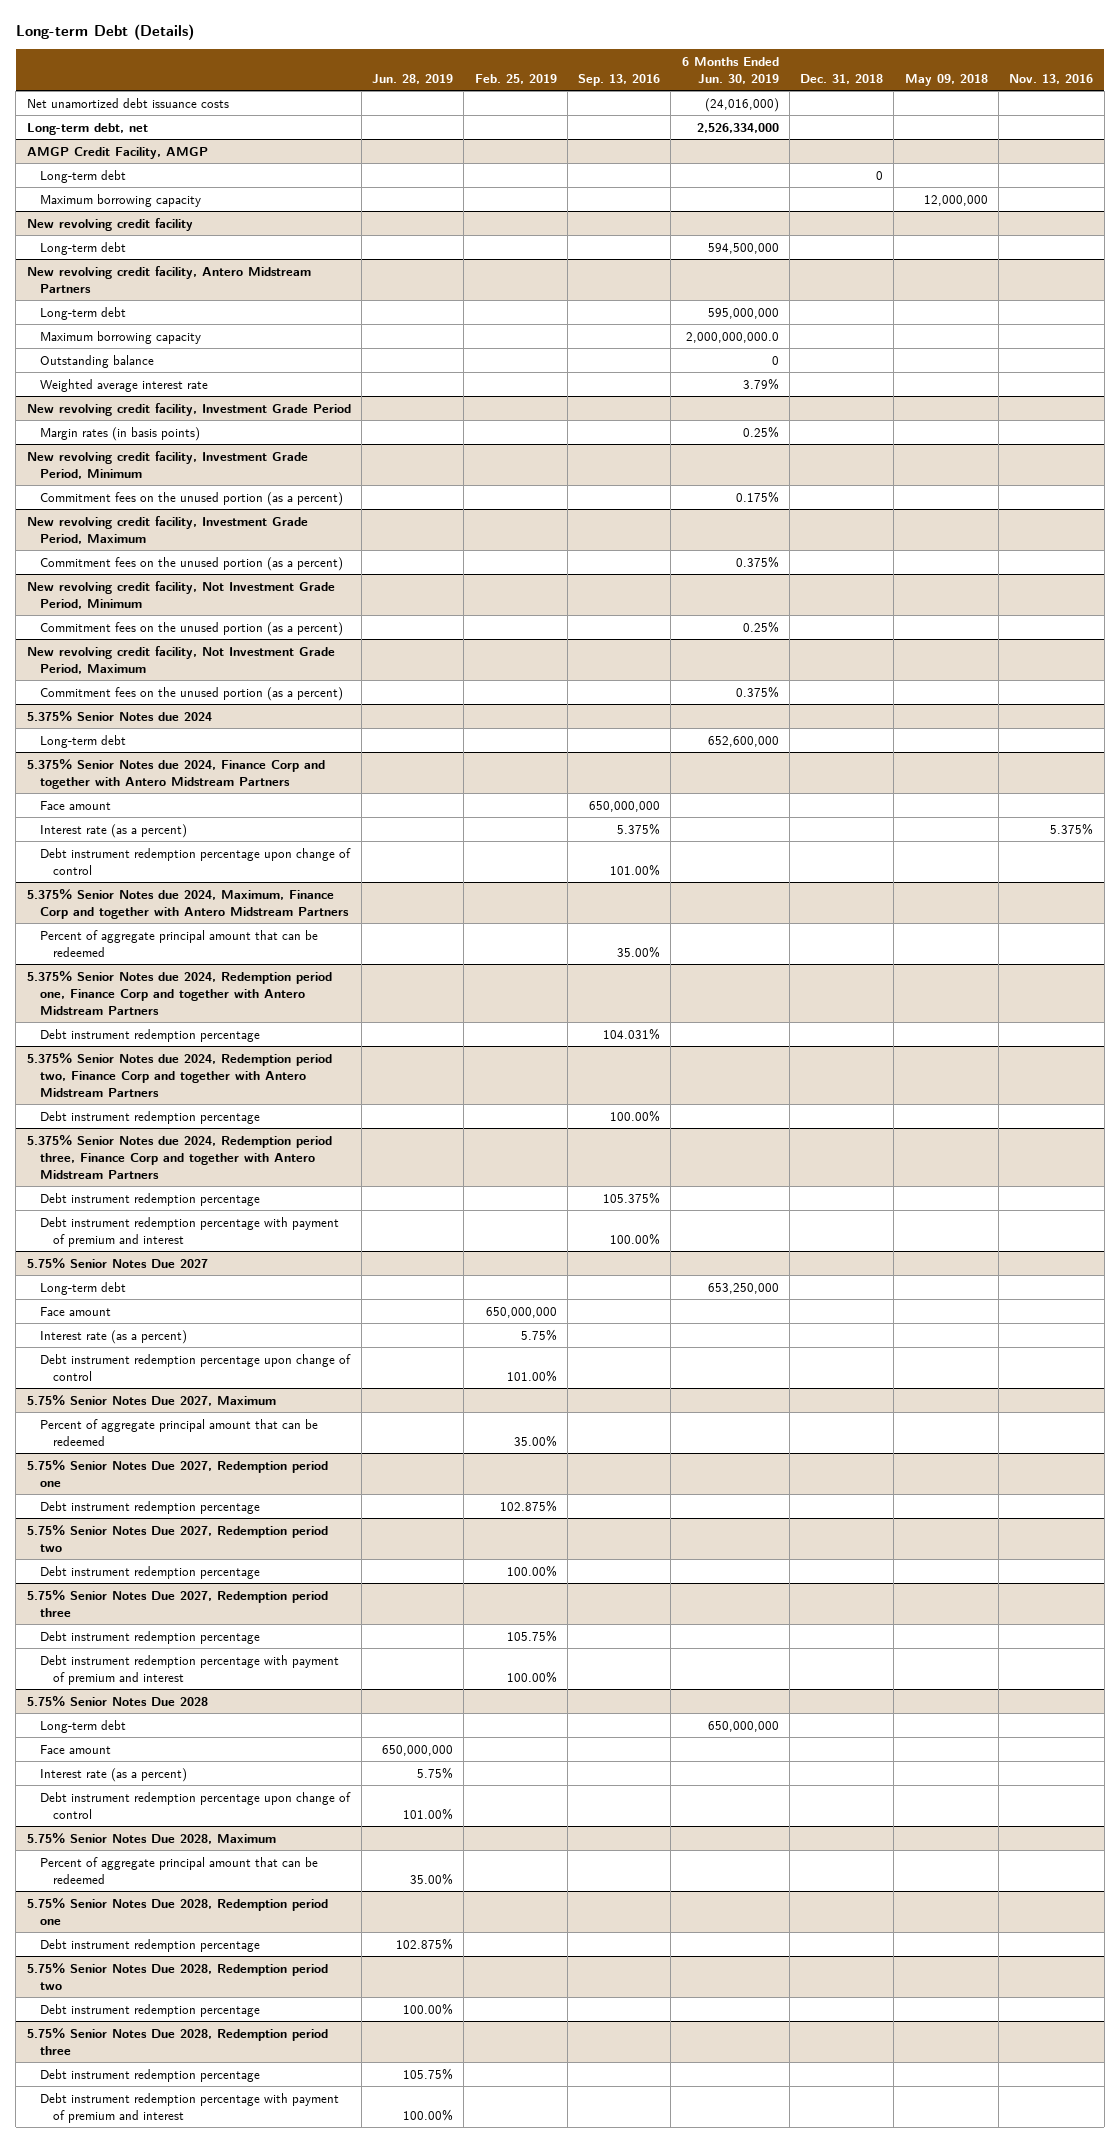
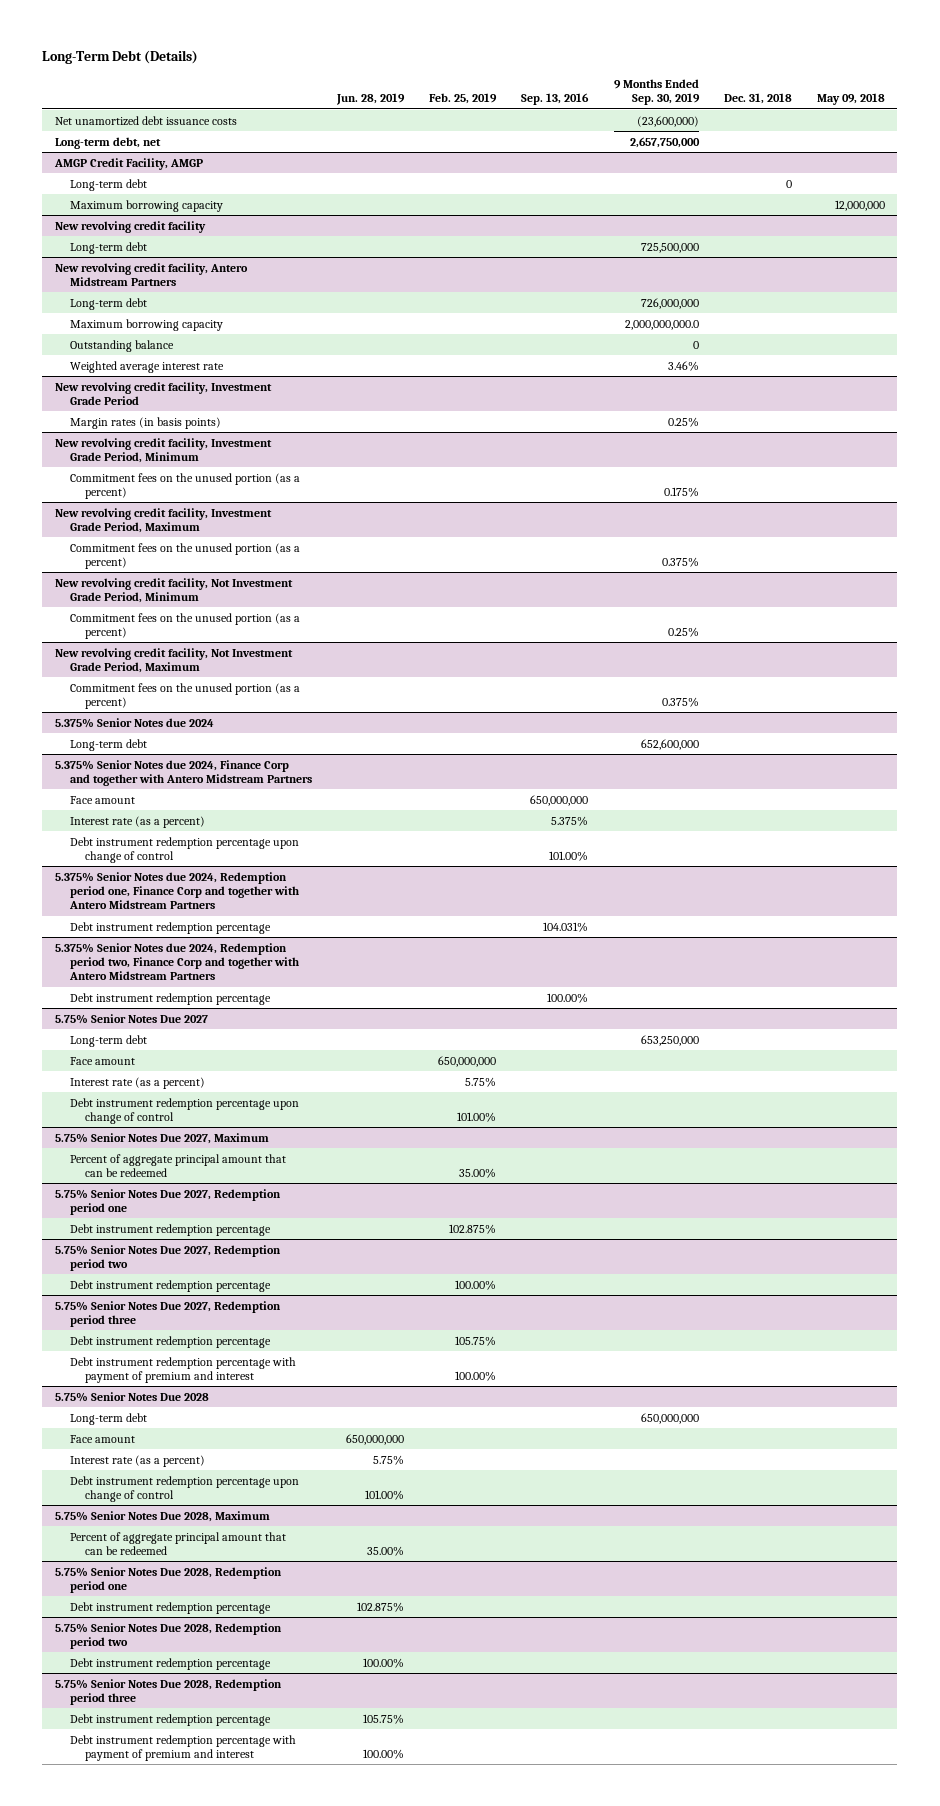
- Long-term Debt (Details)
+ Long-Term Debt (Details)
- | Jun. 28, 2019 | Feb. 25, 2019 | Sep. 13, 2016 | 6 Months Ended Jun. 30, 2019 | Dec. 31, 2018 | May 09, 2018 | Nov. 13, 2016
+ | Jun. 28, 2019 | Feb. 25, 2019 | Sep. 13, 2016 | 9 Months Ended Sep. 30, 2019 | Dec. 31, 2018 | May 09, 2018
- 5.375% Senior Notes due 2024, Maximum, Finance Corp and together with Antero Midstream Partners
- Percent of aggregate principal amount that can be redeemed | | | 35.00% | | | |
- 5.375% Senior Notes due 2024, Redemption period three, Finance Corp and together with Antero Midstream Partners
- Debt instrument redemption percentage | | | 105.375% | | | |
- Debt instrument redemption percentage with payment of premium and interest | | | 100.00% | | | |

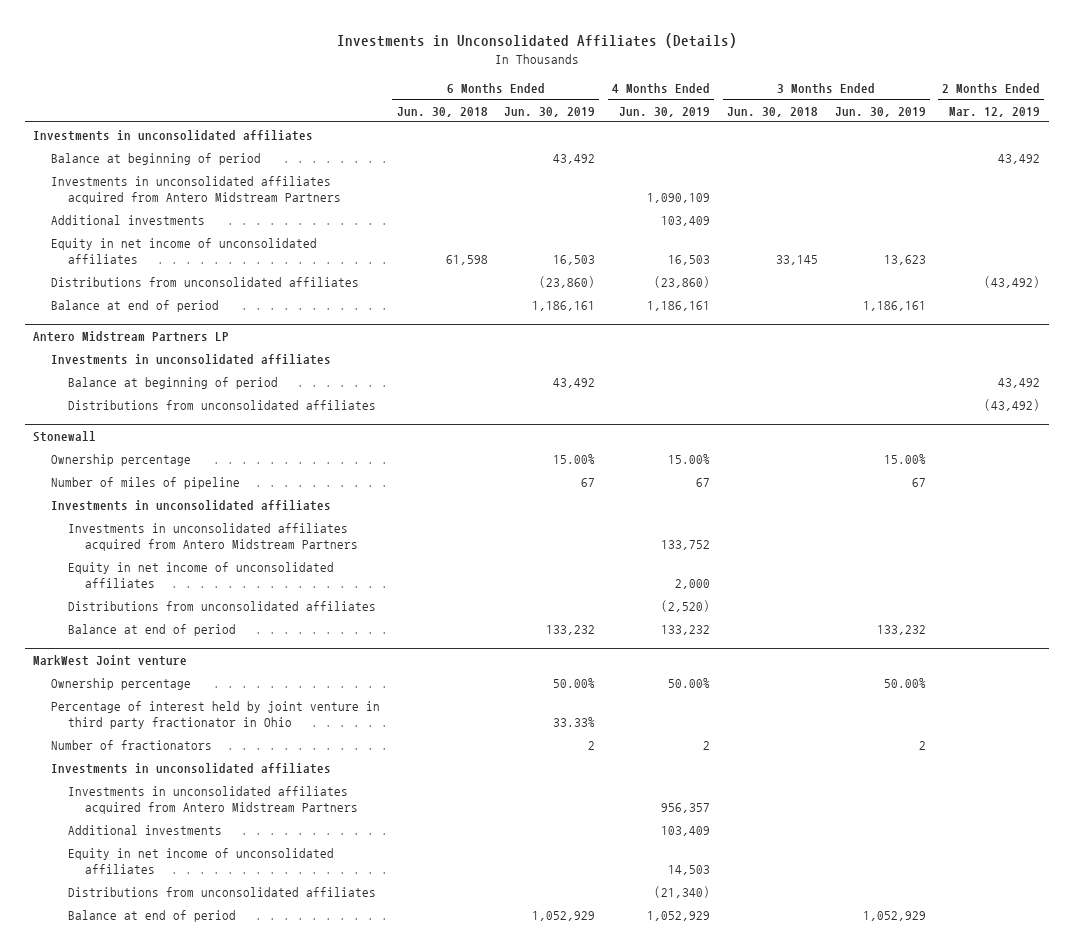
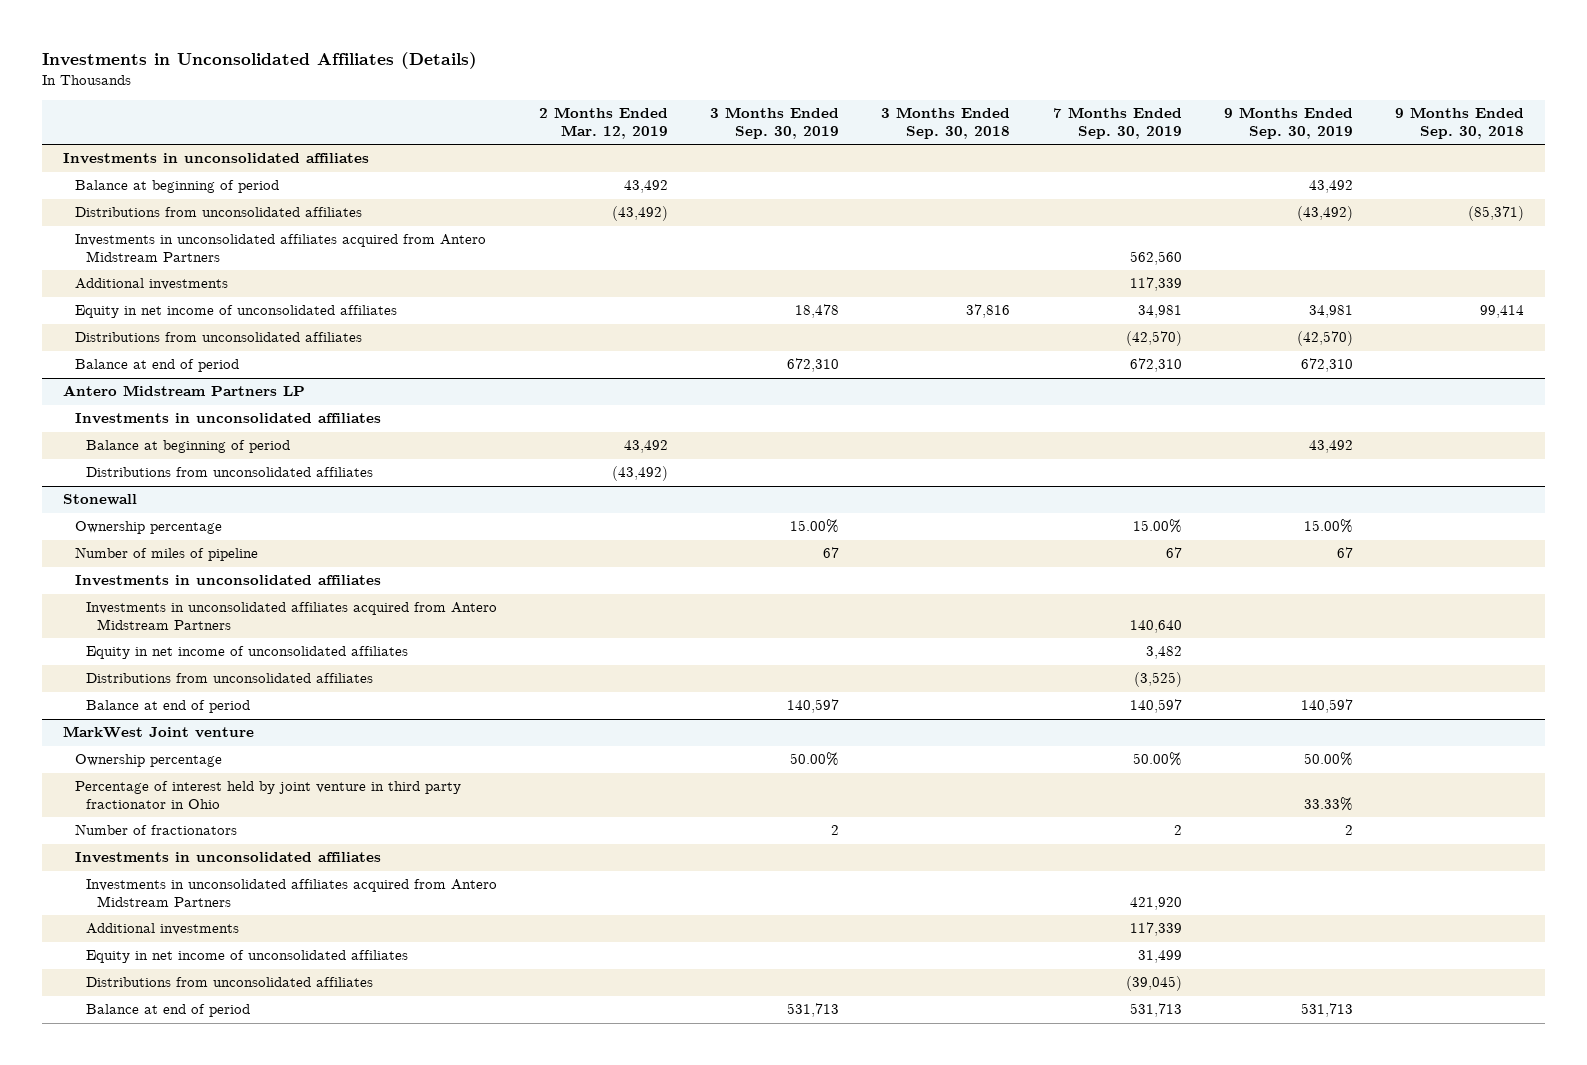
- | 6 Months Ended Jun. 30, 2018 | 6 Months Ended Jun. 30, 2019 | 4 Months Ended Jun. 30, 2019 | 3 Months Ended Jun. 30, 2018 | 3 Months Ended Jun. 30, 2019 | 2 Months Ended Mar. 12, 2019
+ | 2 Months Ended Mar. 12, 2019 | 3 Months Ended Sep. 30, 2019 | 3 Months Ended Sep. 30, 2018 | 7 Months Ended Sep. 30, 2019 | 9 Months Ended Sep. 30, 2019 | 9 Months Ended Sep. 30, 2018
moved up: Distributions from unconsolidated affiliates | (43,492) | | | | (43,492) | (85,371)
+ Distributions from unconsolidated affiliates | | | | (42,570) | (42,570) |

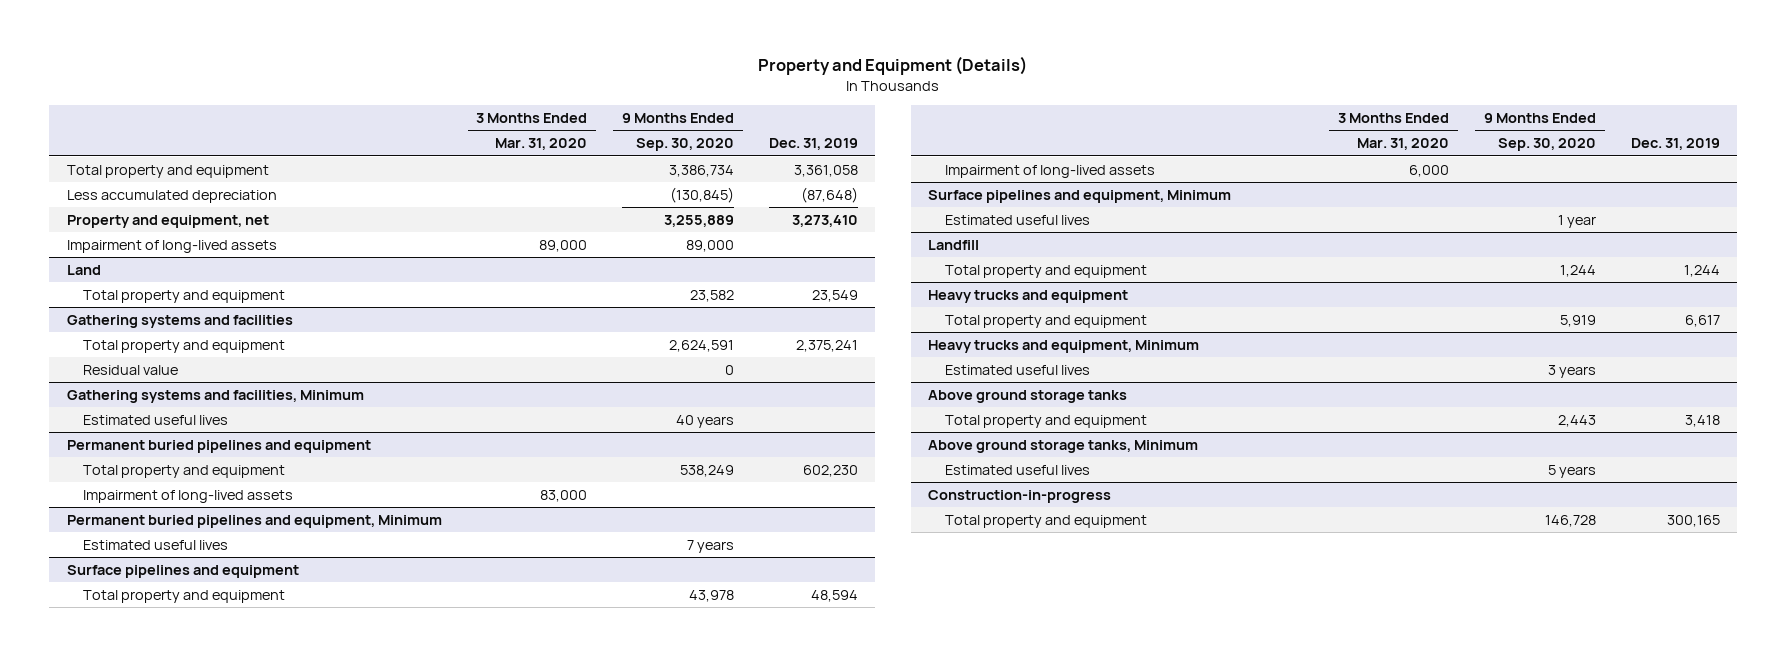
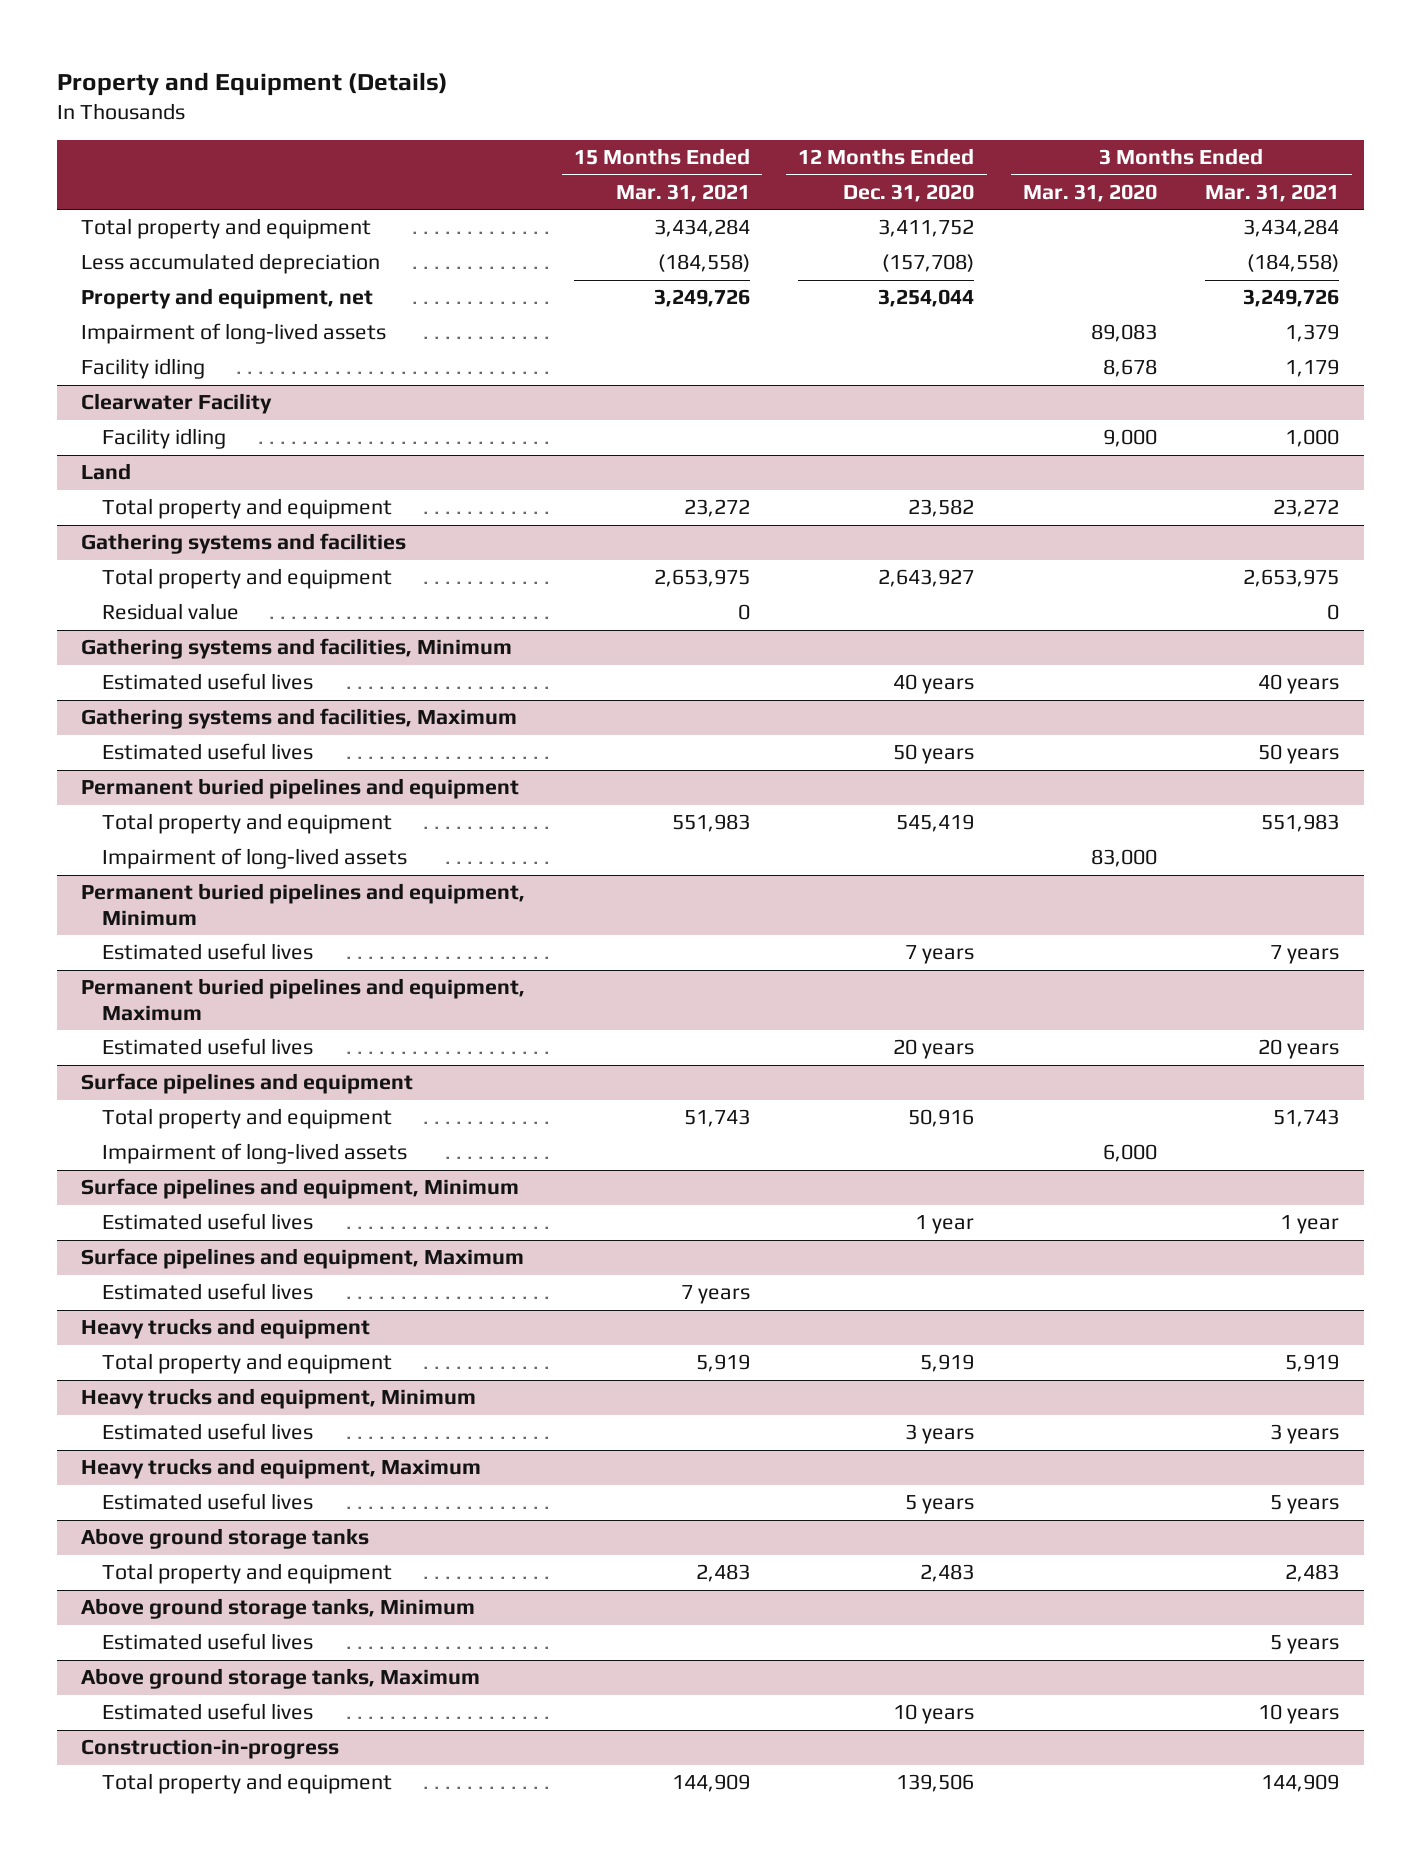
- | 3 Months Ended Mar. 31, 2020 | 9 Months Ended Sep. 30, 2020 | Dec. 31, 2019
+ | 15 Months Ended Mar. 31, 2021 | 12 Months Ended Dec. 31, 2020 | 3 Months Ended Mar. 31, 2020 | 3 Months Ended Mar. 31, 2021
- Impairment of long-lived assets | 89,000 | 89,000 |
+ Impairment of long-lived assets | | | 89,083 | 1,379
+ Facility idling | | | 8,678 | 1,179
+ Clearwater Facility
+ Facility idling | | | 9,000 | 1,000
+ Gathering systems and facilities, Maximum
+ Estimated useful lives | | 50 years | | 50 years
+ Permanent buried pipelines and equipment, Maximum
+ Estimated useful lives | | 20 years | | 20 years
- Landfill
- Total property and equipment | | 1,244 | 1,244
+ Surface pipelines and equipment, Maximum
+ Estimated useful lives | 7 years | | |
+ Heavy trucks and equipment, Maximum
+ Estimated useful lives | | 5 years | | 5 years
+ Above ground storage tanks, Maximum
+ Estimated useful lives | | 10 years | | 10 years

